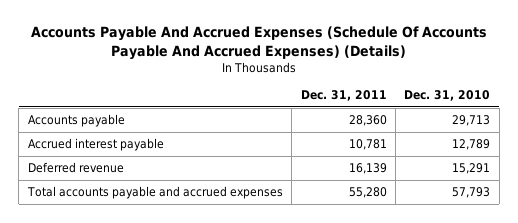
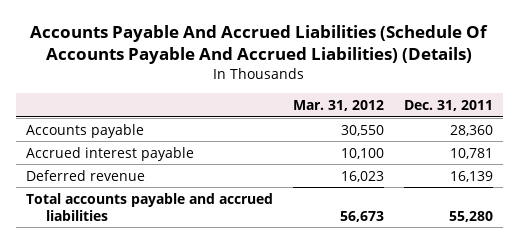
- Accounts Payable And Accrued Expenses (Schedule Of Accounts Payable And Accrued Expenses) (Details)
+ Accounts Payable And Accrued Liabilities (Schedule Of Accounts Payable And Accrued Liabilities) (Details)
- | Dec. 31, 2011 | Dec. 31, 2010
+ | Mar. 31, 2012 | Dec. 31, 2011
- Total accounts payable and accrued expenses | 55,280 | 57,793
+ Total accounts payable and accrued liabilities | 56,673 | 55,280

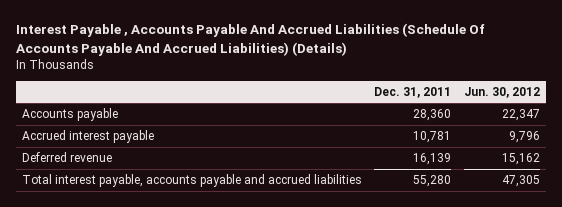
- Accounts Payable And Accrued Liabilities (Schedule Of Accounts Payable And Accrued Liabilities) (Details)
+ Interest Payable , Accounts Payable And Accrued Liabilities (Schedule Of Accounts Payable And Accrued Liabilities) (Details)
- | Mar. 31, 2012 | Dec. 31, 2011
+ | Dec. 31, 2011 | Jun. 30, 2012
- Total accounts payable and accrued liabilities | 56,673 | 55,280
+ Total interest payable, accounts payable and accrued liabilities | 55,280 | 47,305

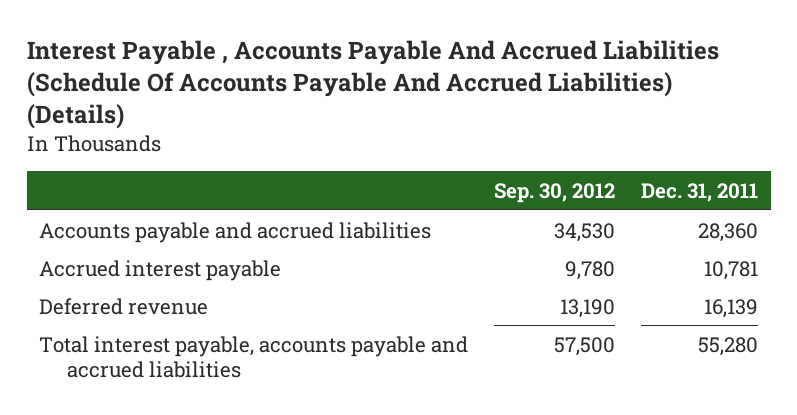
- | Dec. 31, 2011 | Jun. 30, 2012
+ | Sep. 30, 2012 | Dec. 31, 2011
- Accounts payable | 28,360 | 22,347
+ Accounts payable and accrued liabilities | 34,530 | 28,360

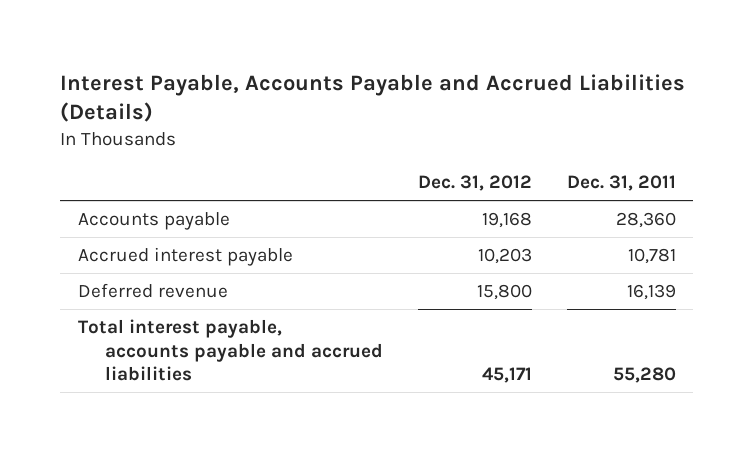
- Interest Payable , Accounts Payable And Accrued Liabilities (Schedule Of Accounts Payable And Accrued Liabilities) (Details)
+ Interest Payable, Accounts Payable and Accrued Liabilities (Details)
- | Sep. 30, 2012 | Dec. 31, 2011
+ | Dec. 31, 2012 | Dec. 31, 2011
- Accounts payable and accrued liabilities | 34,530 | 28,360
+ Accounts payable | 19,168 | 28,360

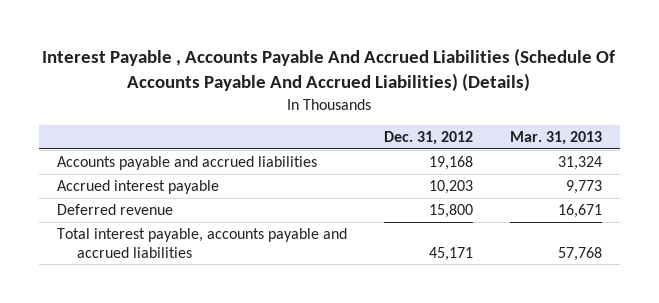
- Interest Payable, Accounts Payable and Accrued Liabilities (Details)
+ Interest Payable , Accounts Payable And Accrued Liabilities (Schedule Of Accounts Payable And Accrued Liabilities) (Details)
- | Dec. 31, 2012 | Dec. 31, 2011
+ | Dec. 31, 2012 | Mar. 31, 2013
- Accounts payable | 19,168 | 28,360
+ Accounts payable and accrued liabilities | 19,168 | 31,324

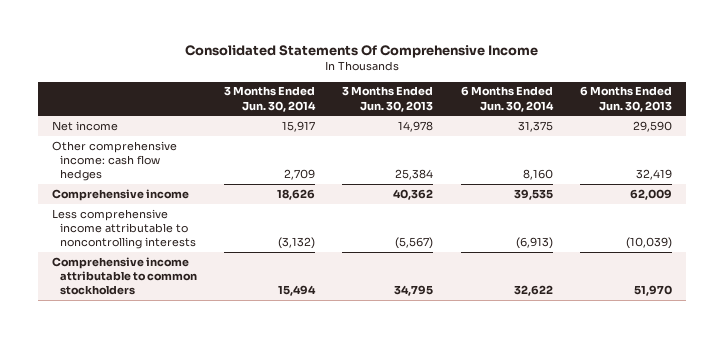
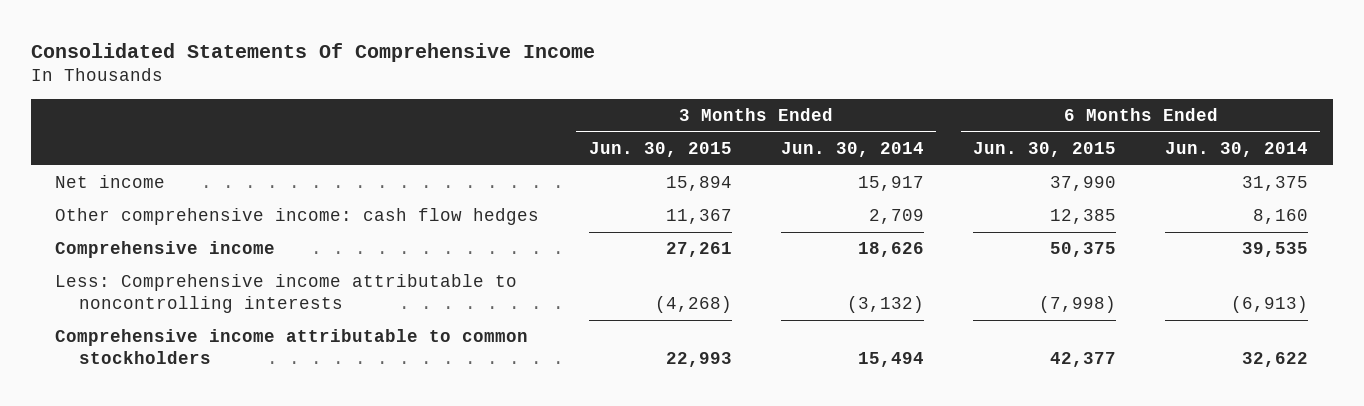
- | 3 Months Ended Jun. 30, 2014 | 3 Months Ended Jun. 30, 2013 | 6 Months Ended Jun. 30, 2014 | 6 Months Ended Jun. 30, 2013
+ | 3 Months Ended Jun. 30, 2015 | 3 Months Ended Jun. 30, 2014 | 6 Months Ended Jun. 30, 2015 | 6 Months Ended Jun. 30, 2014
- Less comprehensive income attributable to noncontrolling interests | (3,132) | (5,567) | (6,913) | (10,039)
+ Less: Comprehensive income attributable to noncontrolling interests | (4,268) | (3,132) | (7,998) | (6,913)

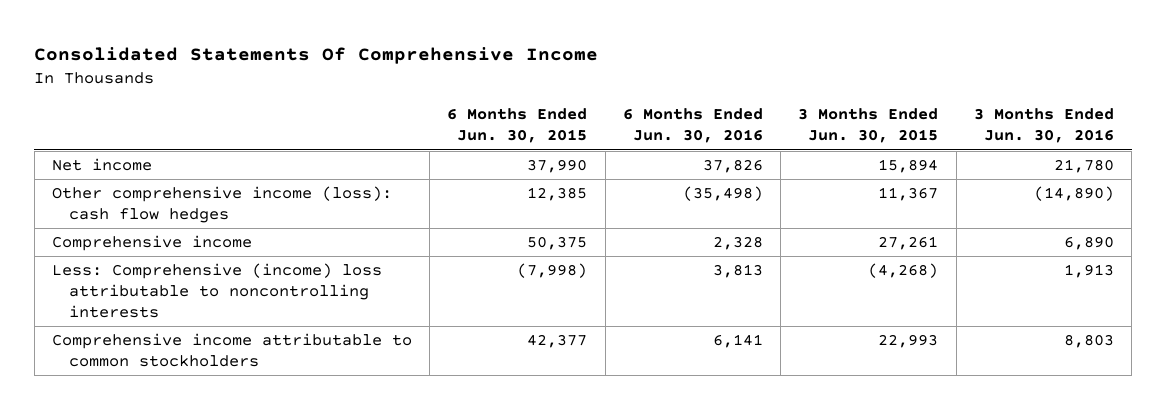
- | 3 Months Ended Jun. 30, 2015 | 3 Months Ended Jun. 30, 2014 | 6 Months Ended Jun. 30, 2015 | 6 Months Ended Jun. 30, 2014
+ | 6 Months Ended Jun. 30, 2015 | 6 Months Ended Jun. 30, 2016 | 3 Months Ended Jun. 30, 2015 | 3 Months Ended Jun. 30, 2016
- Other comprehensive income: cash flow hedges | 11,367 | 2,709 | 12,385 | 8,160
+ Other comprehensive income (loss): cash flow hedges | 12,385 | (35,498) | 11,367 | (14,890)
- Less: Comprehensive income attributable to noncontrolling interests | (4,268) | (3,132) | (7,998) | (6,913)
+ Less: Comprehensive (income) loss attributable to noncontrolling interests | (7,998) | 3,813 | (4,268) | 1,913

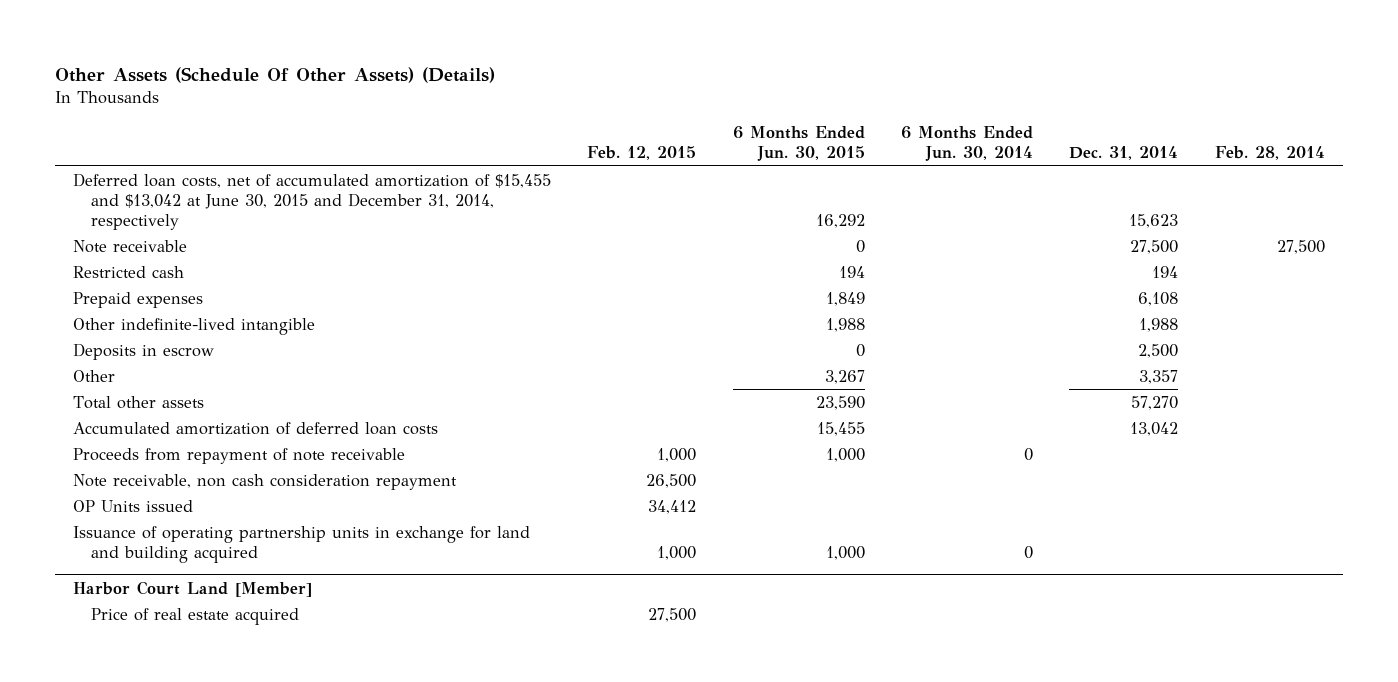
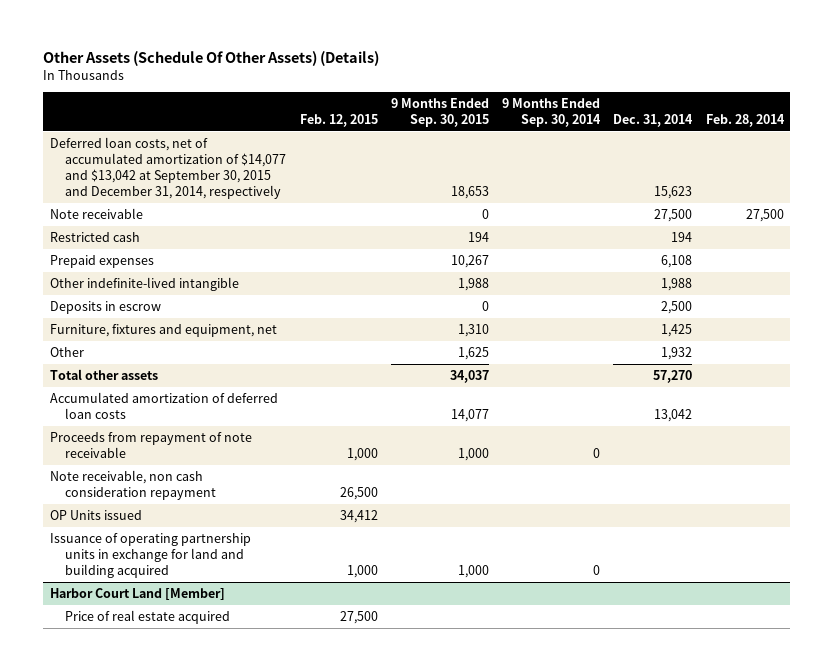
- | Feb. 12, 2015 | 6 Months Ended Jun. 30, 2015 | 6 Months Ended Jun. 30, 2014 | Dec. 31, 2014 | Feb. 28, 2014
+ | Feb. 12, 2015 | 9 Months Ended Sep. 30, 2015 | 9 Months Ended Sep. 30, 2014 | Dec. 31, 2014 | Feb. 28, 2014
- Deferred loan costs, net of accumulated amortization of $15,455 and $13,042 at June 30, 2015 and December 31, 2014, respectively | | 16,292 | | 15,623 |
+ Deferred loan costs, net of accumulated amortization of $14,077 and $13,042 at September 30, 2015 and December 31, 2014, respectively | | 18,653 | | 15,623 |
- Other | | 3,267 | | 3,357 |
+ Furniture, fixtures and equipment, net | | 1,310 | | 1,425 |
+ Other | | 1,625 | | 1,932 |

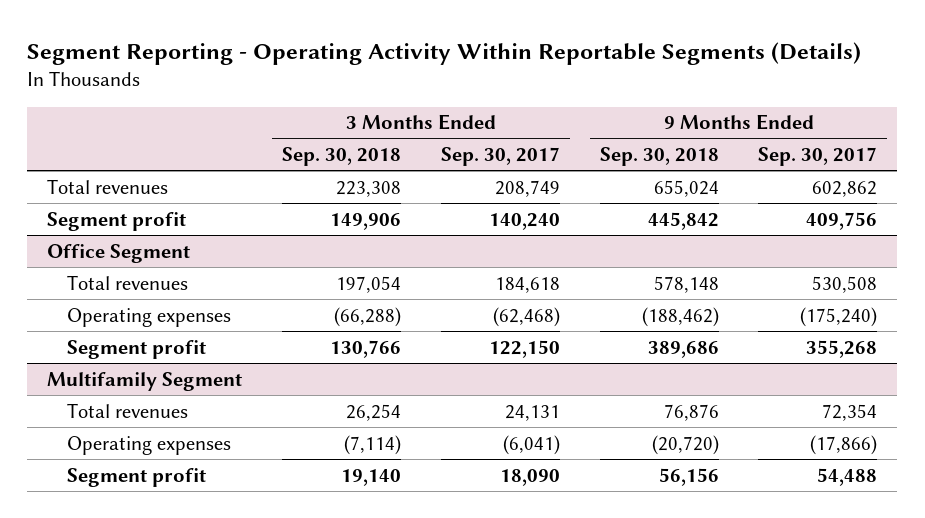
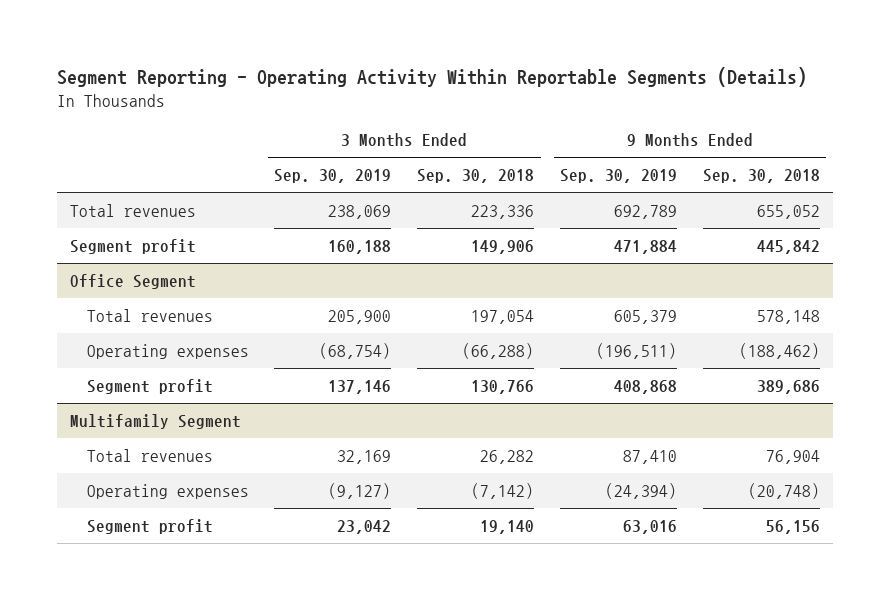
- | 3 Months Ended Sep. 30, 2018 | 3 Months Ended Sep. 30, 2017 | 9 Months Ended Sep. 30, 2018 | 9 Months Ended Sep. 30, 2017
+ | 3 Months Ended Sep. 30, 2019 | 3 Months Ended Sep. 30, 2018 | 9 Months Ended Sep. 30, 2019 | 9 Months Ended Sep. 30, 2018
- Total revenues | 223,308 | 208,749 | 655,024 | 602,862
+ Total revenues | 238,069 | 223,336 | 692,789 | 655,052
@ Multifamily Segment
- Total revenues | 26,254 | 24,131 | 76,876 | 72,354
- Operating expenses | (7,114) | (6,041) | (20,720) | (17,866)
+ Total revenues | 32,169 | 26,282 | 87,410 | 76,904
+ Operating expenses | (9,127) | (7,142) | (24,394) | (20,748)

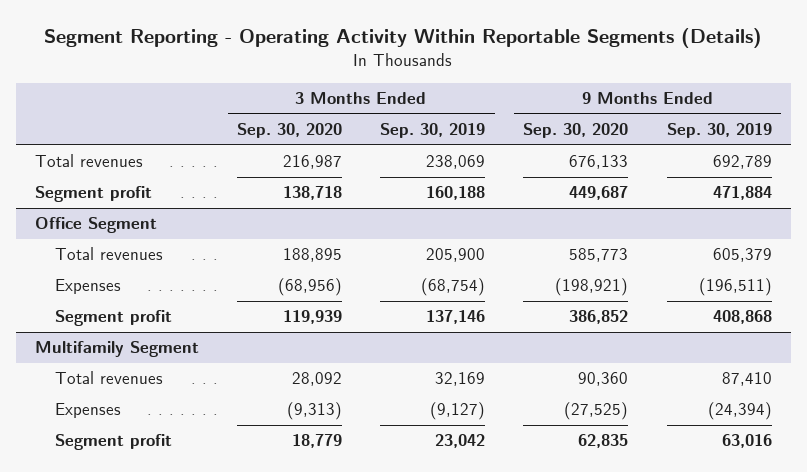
- | 3 Months Ended Sep. 30, 2019 | 3 Months Ended Sep. 30, 2018 | 9 Months Ended Sep. 30, 2019 | 9 Months Ended Sep. 30, 2018
+ | 3 Months Ended Sep. 30, 2020 | 3 Months Ended Sep. 30, 2019 | 9 Months Ended Sep. 30, 2020 | 9 Months Ended Sep. 30, 2019
@ Office Segment
- Operating expenses | (68,754) | (66,288) | (196,511) | (188,462)
+ Expenses | (68,956) | (68,754) | (198,921) | (196,511)
@ Multifamily Segment
- Operating expenses | (9,127) | (7,142) | (24,394) | (20,748)
+ Expenses | (9,313) | (9,127) | (27,525) | (24,394)

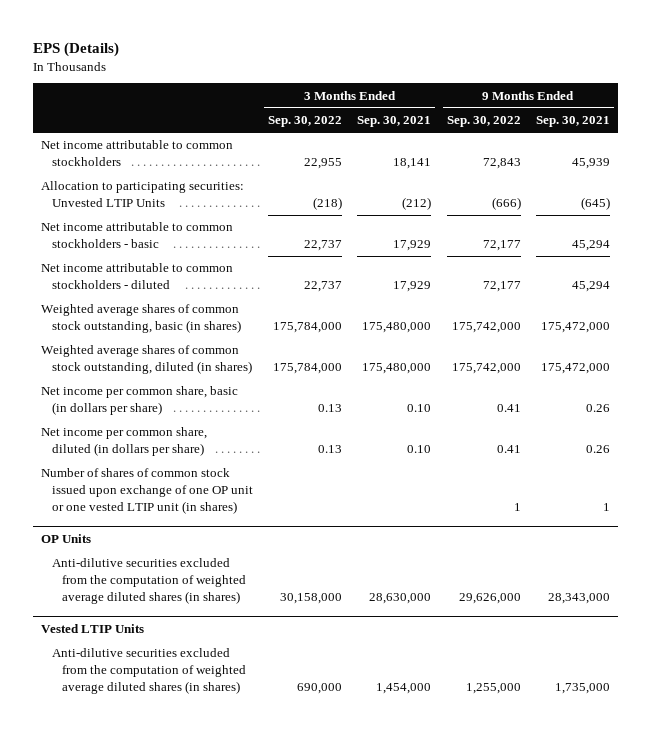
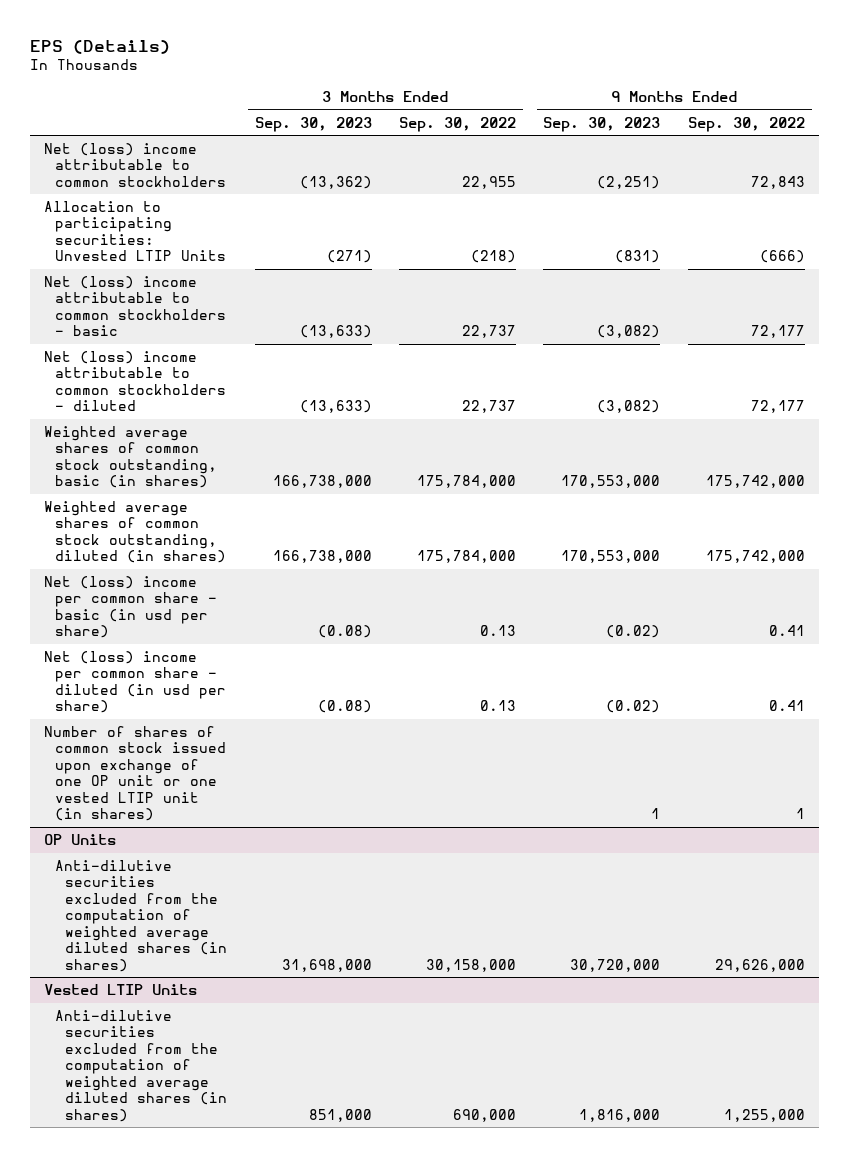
- | 3 Months Ended Sep. 30, 2022 | 3 Months Ended Sep. 30, 2021 | 9 Months Ended Sep. 30, 2022 | 9 Months Ended Sep. 30, 2021
+ | 3 Months Ended Sep. 30, 2023 | 3 Months Ended Sep. 30, 2022 | 9 Months Ended Sep. 30, 2023 | 9 Months Ended Sep. 30, 2022
- Net income attributable to common stockholders | 22,955 | 18,141 | 72,843 | 45,939
+ Net (loss) income attributable to common stockholders | (13,362) | 22,955 | (2,251) | 72,843
- Net income attributable to common stockholders - basic | 22,737 | 17,929 | 72,177 | 45,294
- Net income attributable to common stockholders - diluted | 22,737 | 17,929 | 72,177 | 45,294
+ Net (loss) income attributable to common stockholders - basic | (13,633) | 22,737 | (3,082) | 72,177
+ Net (loss) income attributable to common stockholders - diluted | (13,633) | 22,737 | (3,082) | 72,177
- Net income per common share, basic (in dollars per share) | 0.13 | 0.10 | 0.41 | 0.26
- Net income per common share, diluted (in dollars per share) | 0.13 | 0.10 | 0.41 | 0.26
+ Net (loss) income per common share - basic (in usd per share) | (0.08) | 0.13 | (0.02) | 0.41
+ Net (loss) income per common share - diluted (in usd per share) | (0.08) | 0.13 | (0.02) | 0.41

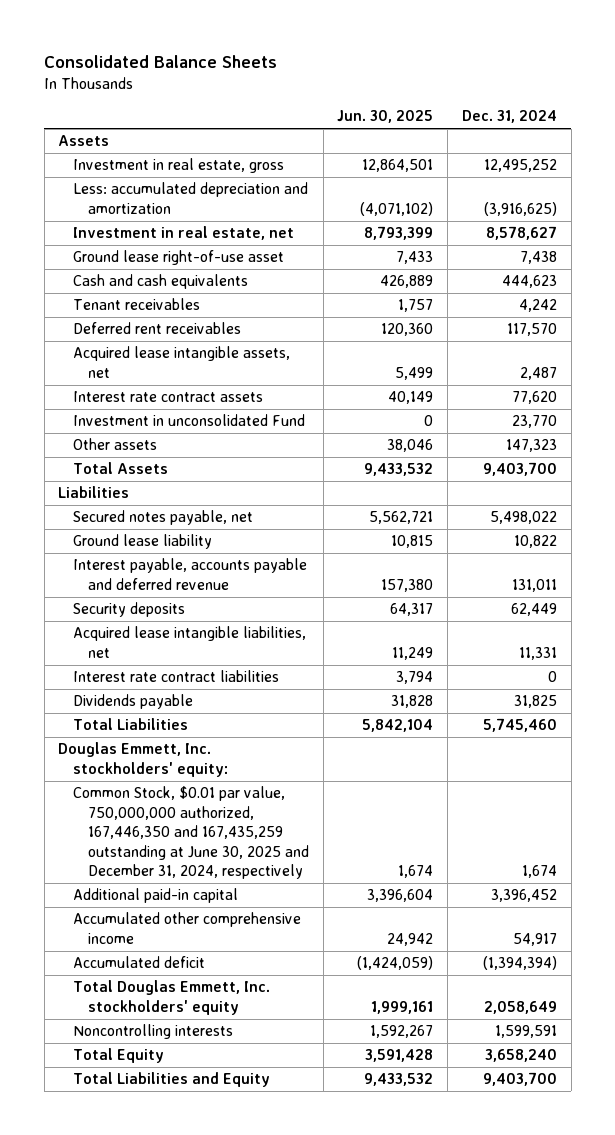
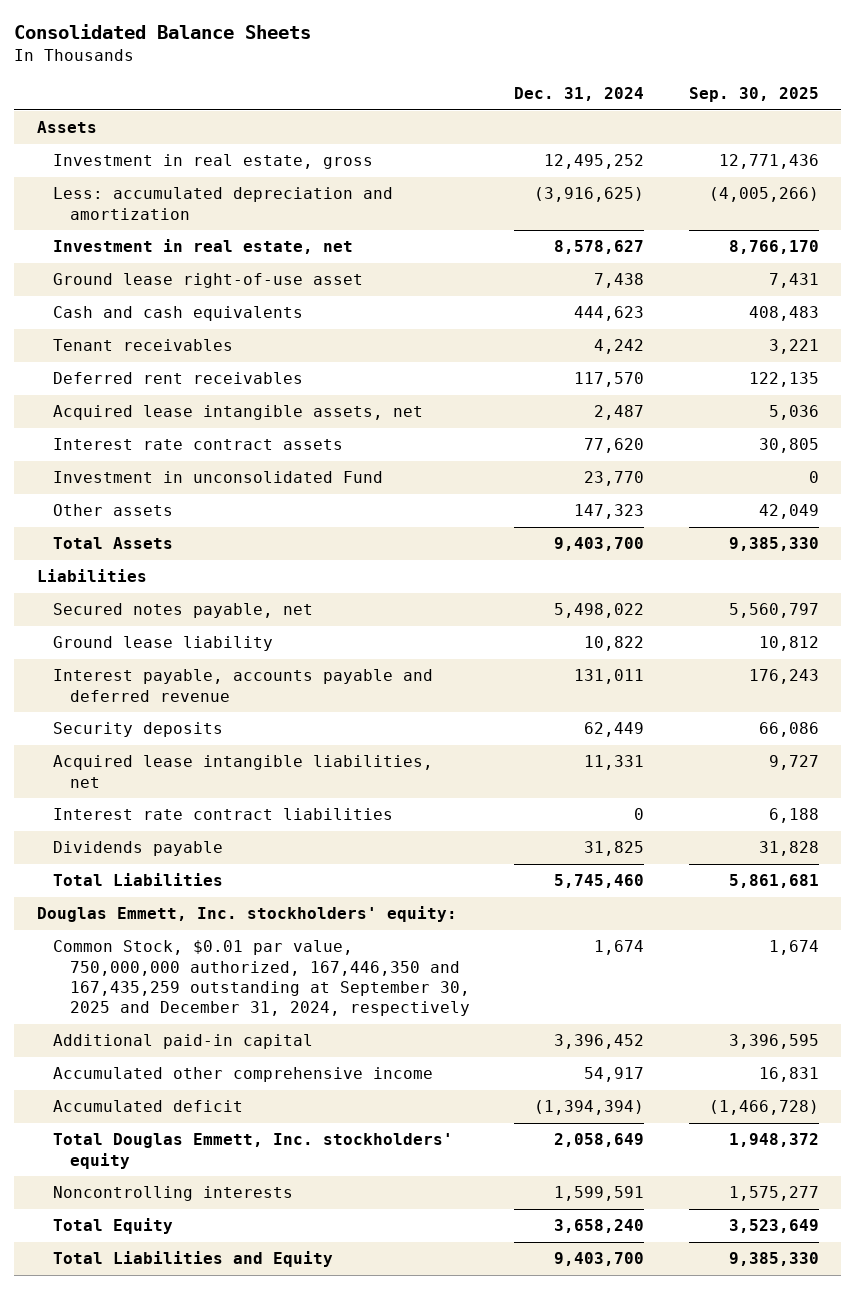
- | Jun. 30, 2025 | Dec. 31, 2024
+ | Dec. 31, 2024 | Sep. 30, 2025
- Common Stock, $0.01 par value, 750,000,000 authorized, 167,446,350 and 167,435,259 outstanding at June 30, 2025 and December 31, 2024, respectively | 1,674 | 1,674
+ Common Stock, $0.01 par value, 750,000,000 authorized, 167,446,350 and 167,435,259 outstanding at September 30, 2025 and December 31, 2024, respectively | 1,674 | 1,674

